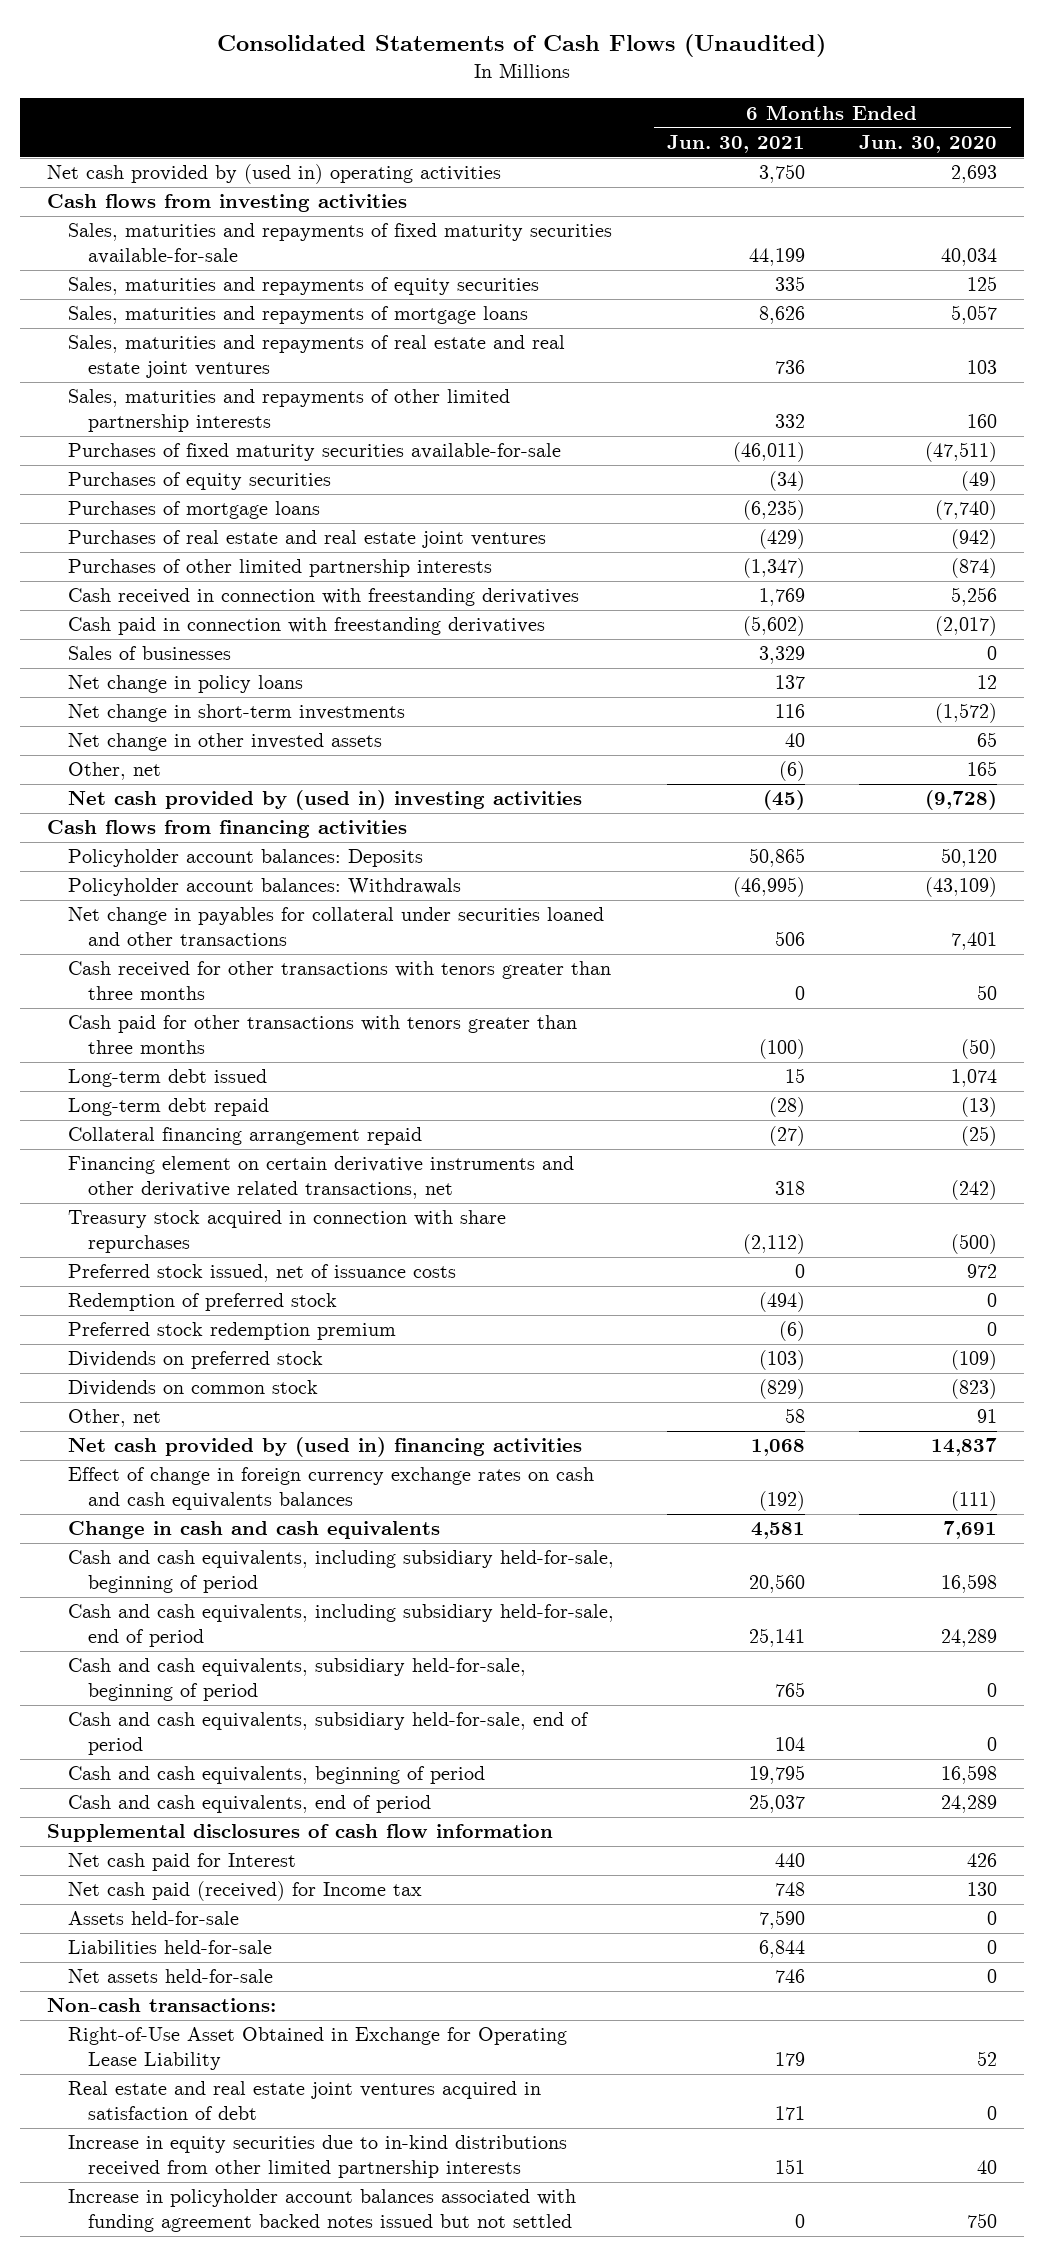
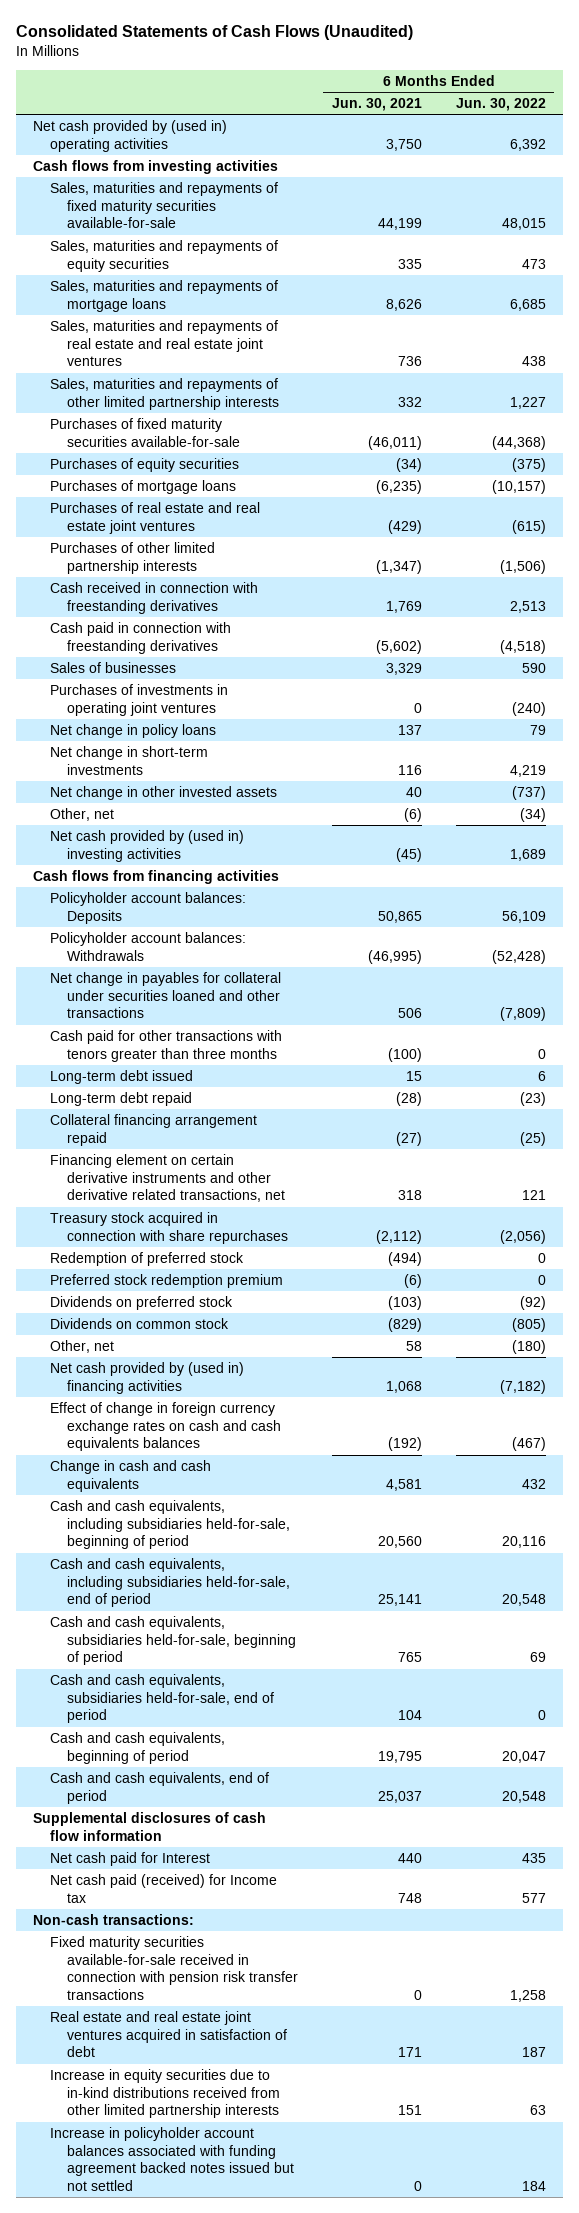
- | 6 Months Ended Jun. 30, 2021 | 6 Months Ended Jun. 30, 2020
+ | 6 Months Ended Jun. 30, 2021 | 6 Months Ended Jun. 30, 2022
+ Purchases of investments in operating joint ventures | 0 | (240)
- Cash received for other transactions with tenors greater than three months | 0 | 50
- Preferred stock issued, net of issuance costs | 0 | 972
- Cash and cash equivalents, including subsidiary held-for-sale, beginning of period | 20,560 | 16,598
- Cash and cash equivalents, including subsidiary held-for-sale, end of period | 25,141 | 24,289
- Cash and cash equivalents, subsidiary held-for-sale, beginning of period | 765 | 0
- Cash and cash equivalents, subsidiary held-for-sale, end of period | 104 | 0
+ Cash and cash equivalents, including subsidiaries held-for-sale, beginning of period | 20,560 | 20,116
+ Cash and cash equivalents, including subsidiaries held-for-sale, end of period | 25,141 | 20,548
+ Cash and cash equivalents, subsidiaries held-for-sale, beginning of period | 765 | 69
+ Cash and cash equivalents, subsidiaries held-for-sale, end of period | 104 | 0
- Assets held-for-sale | 7,590 | 0
- Liabilities held-for-sale | 6,844 | 0
- Net assets held-for-sale | 746 | 0
- Right-of-Use Asset Obtained in Exchange for Operating Lease Liability | 179 | 52
+ Fixed maturity securities available-for-sale received in connection with pension risk transfer transactions | 0 | 1,258

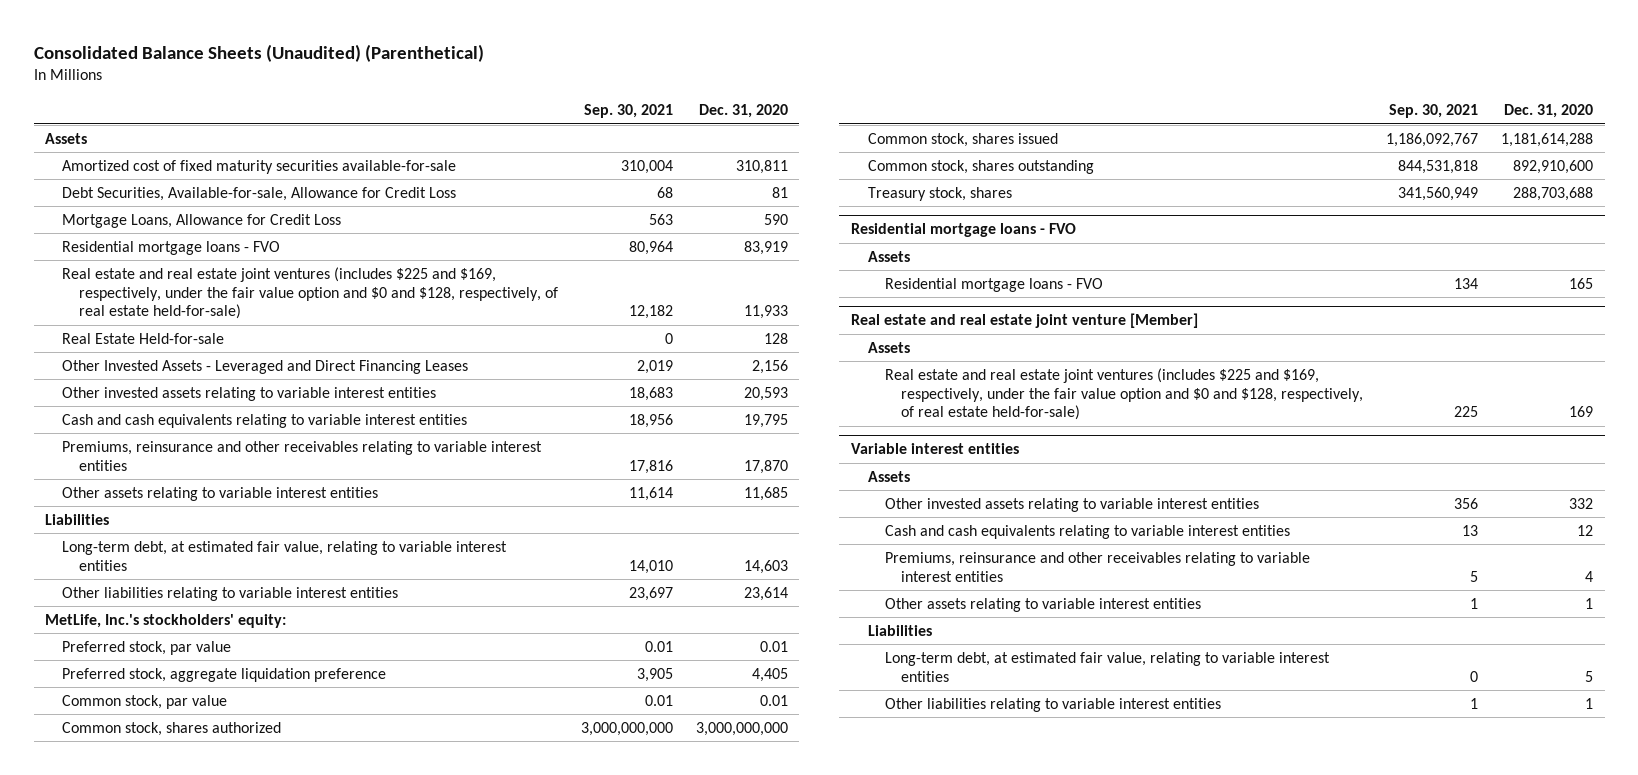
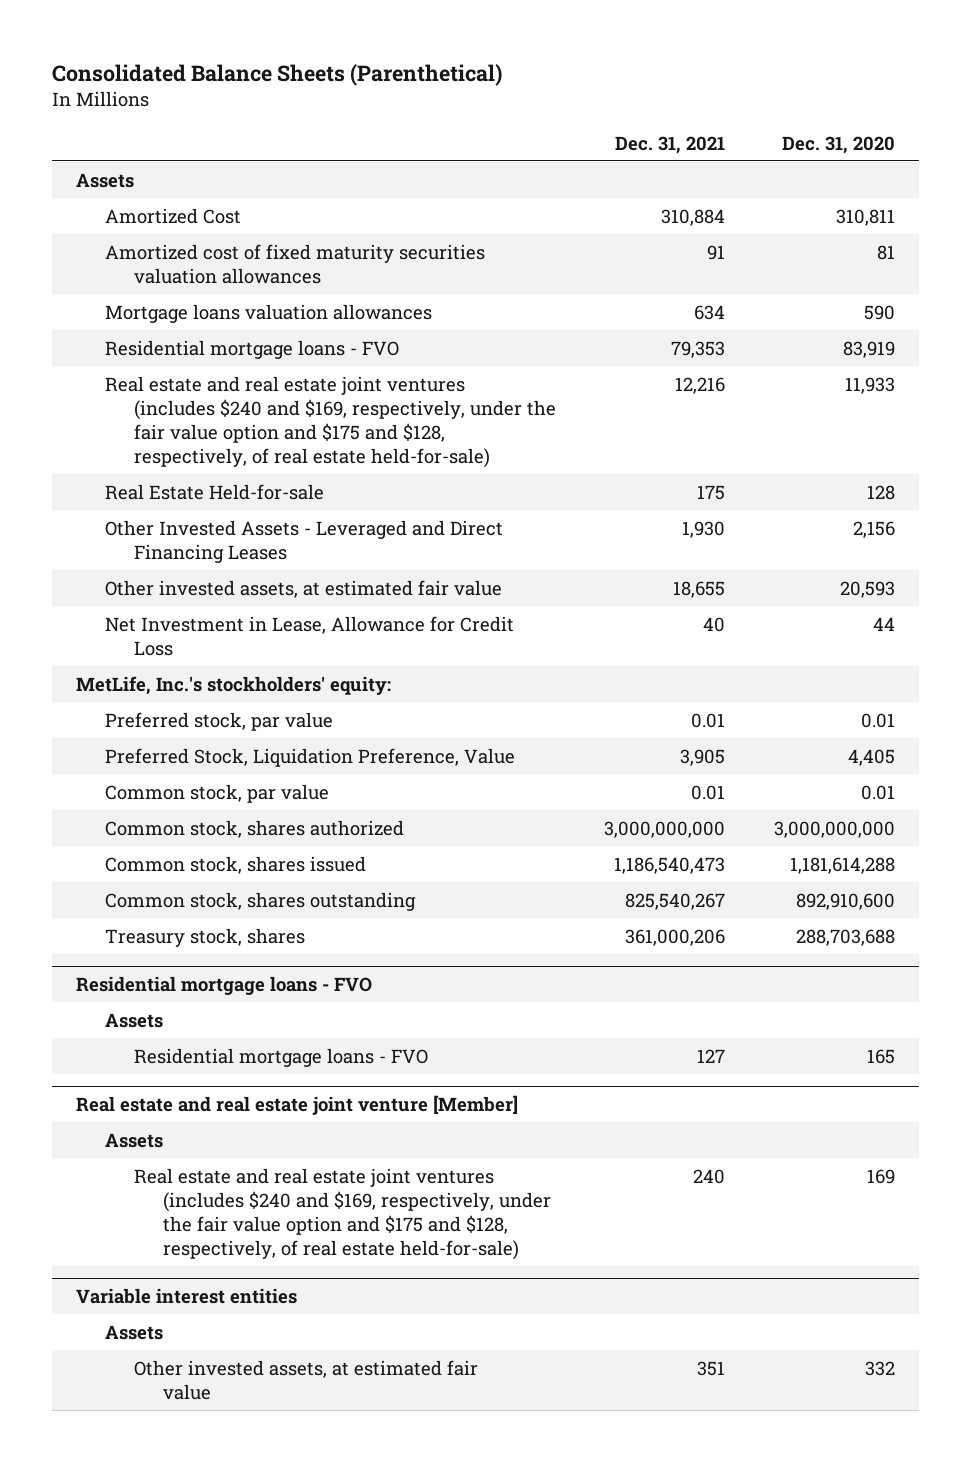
- Consolidated Balance Sheets (Unaudited) (Parenthetical)
+ Consolidated Balance Sheets (Parenthetical)
- | Sep. 30, 2021 | Dec. 31, 2020
+ | Dec. 31, 2021 | Dec. 31, 2020
- Amortized cost of fixed maturity securities available-for-sale | 310,004 | 310,811
- Debt Securities, Available-for-sale, Allowance for Credit Loss | 68 | 81
- Mortgage Loans, Allowance for Credit Loss | 563 | 590
+ Amortized Cost | 310,884 | 310,811
+ Amortized cost of fixed maturity securities valuation allowances | 91 | 81
+ Mortgage loans valuation allowances | 634 | 590
- Real estate and real estate joint ventures (includes $225 and $169, respectively, under the fair value option and $0 and $128, respectively, of real estate held-for-sale) | 12,182 | 11,933
+ Real estate and real estate joint ventures (includes $240 and $169, respectively, under the fair value option and $175 and $128, respectively, of real estate held-for-sale) | 12,216 | 11,933
- Other invested assets relating to variable interest entities | 18,683 | 20,593
- Cash and cash equivalents relating to variable interest entities | 18,956 | 19,795
- Premiums, reinsurance and other receivables relating to variable interest entities | 17,816 | 17,870
- Other assets relating to variable interest entities | 11,614 | 11,685
- Liabilities
- Long-term debt, at estimated fair value, relating to variable interest entities | 14,010 | 14,603
- Other liabilities relating to variable interest entities | 23,697 | 23,614
+ Other invested assets, at estimated fair value | 18,655 | 20,593
+ Net Investment in Lease, Allowance for Credit Loss | 40 | 44
- Preferred stock, aggregate liquidation preference | 3,905 | 4,405
+ Preferred Stock, Liquidation Preference, Value | 3,905 | 4,405
@ Real estate and real estate joint venture [Member]
- Real estate and real estate joint ventures (includes $225 and $169, respectively, under the fair value option and $0 and $128, respectively, of real estate held-for-sale) | 225 | 169
+ Real estate and real estate joint ventures (includes $240 and $169, respectively, under the fair value option and $175 and $128, respectively, of real estate held-for-sale) | 240 | 169
@ Variable interest entities
- Other invested assets relating to variable interest entities | 356 | 332
- Cash and cash equivalents relating to variable interest entities | 13 | 12
- Premiums, reinsurance and other receivables relating to variable interest entities | 5 | 4
- Other assets relating to variable interest entities | 1 | 1
- Liabilities
- Long-term debt, at estimated fair value, relating to variable interest entities | 0 | 5
- Other liabilities relating to variable interest entities | 1 | 1
+ Other invested assets, at estimated fair value | 351 | 332

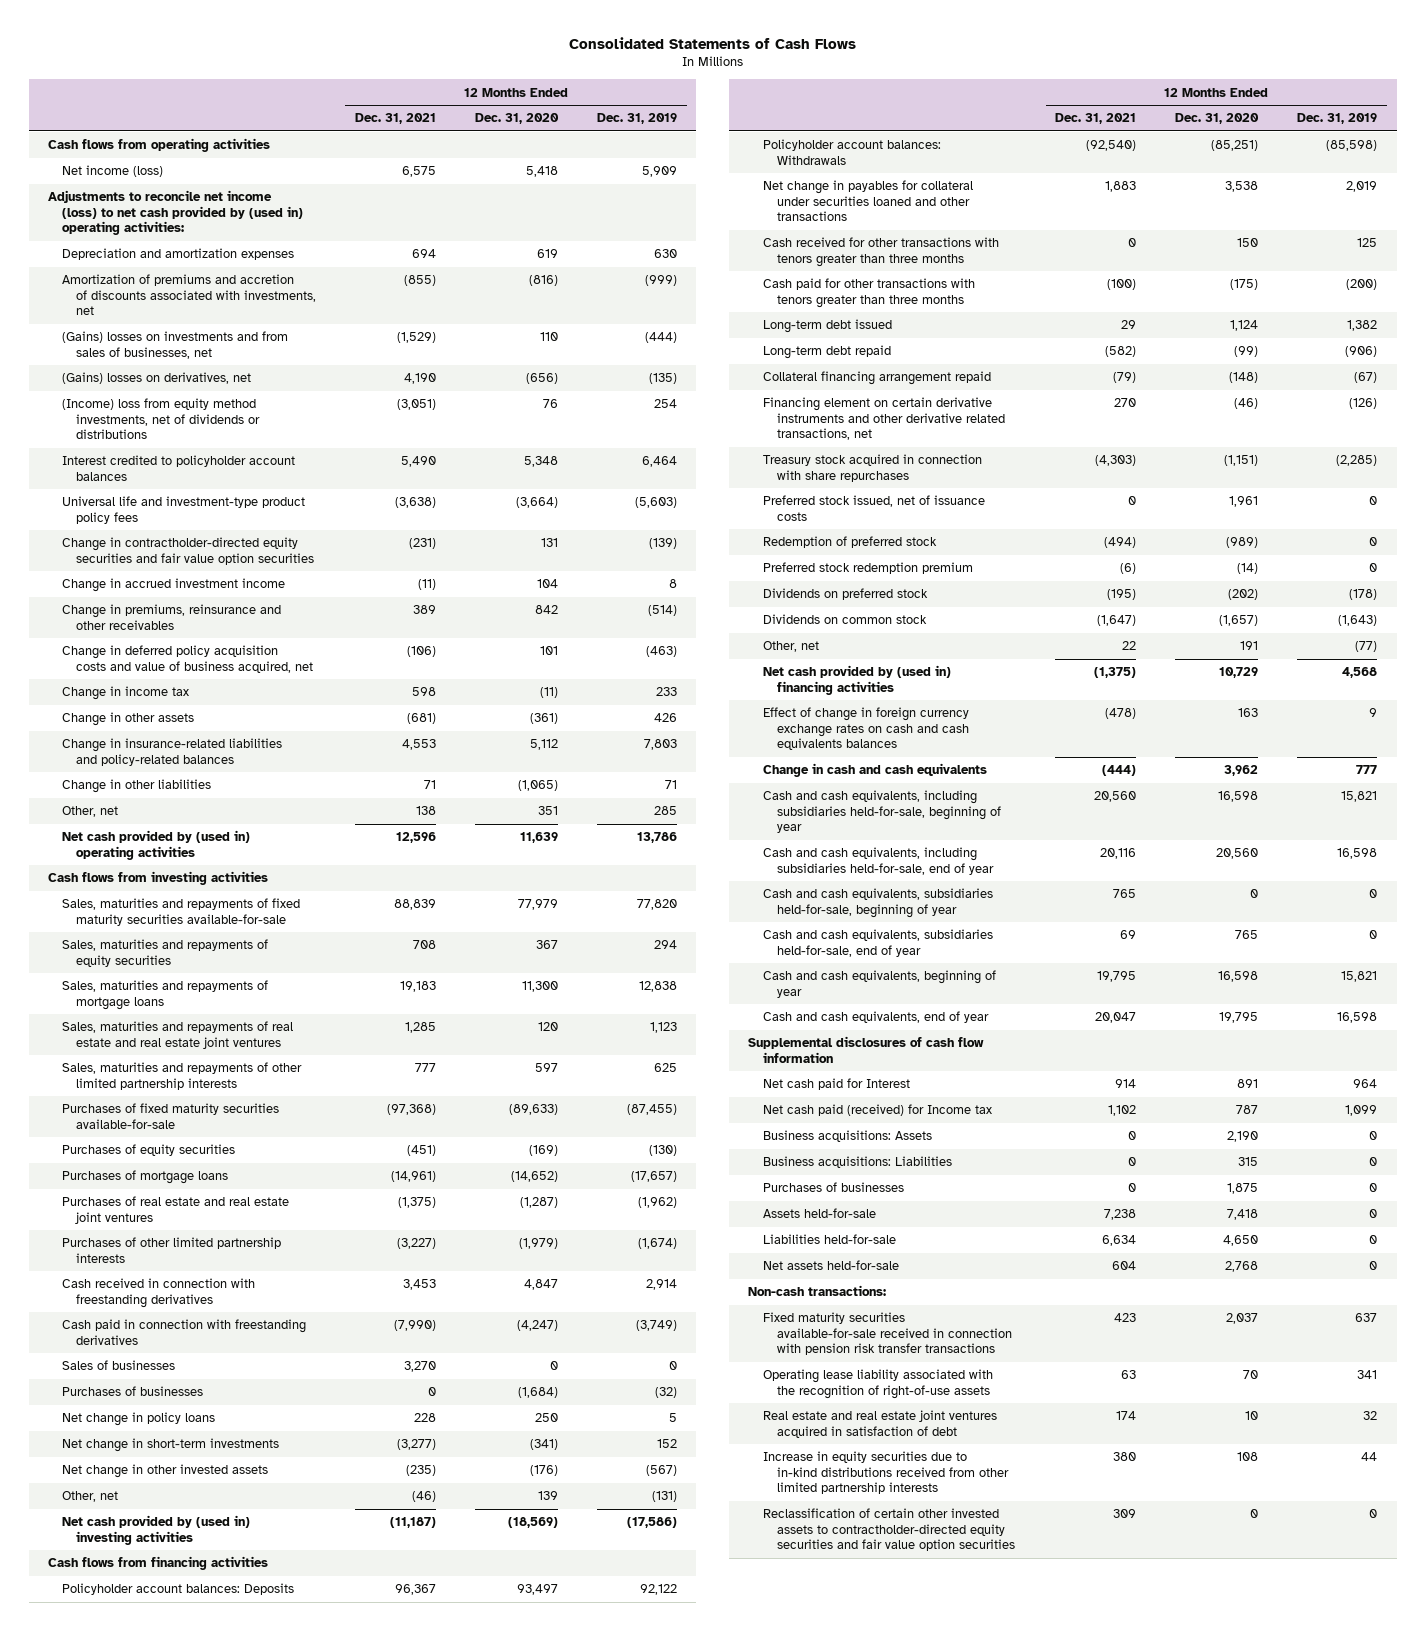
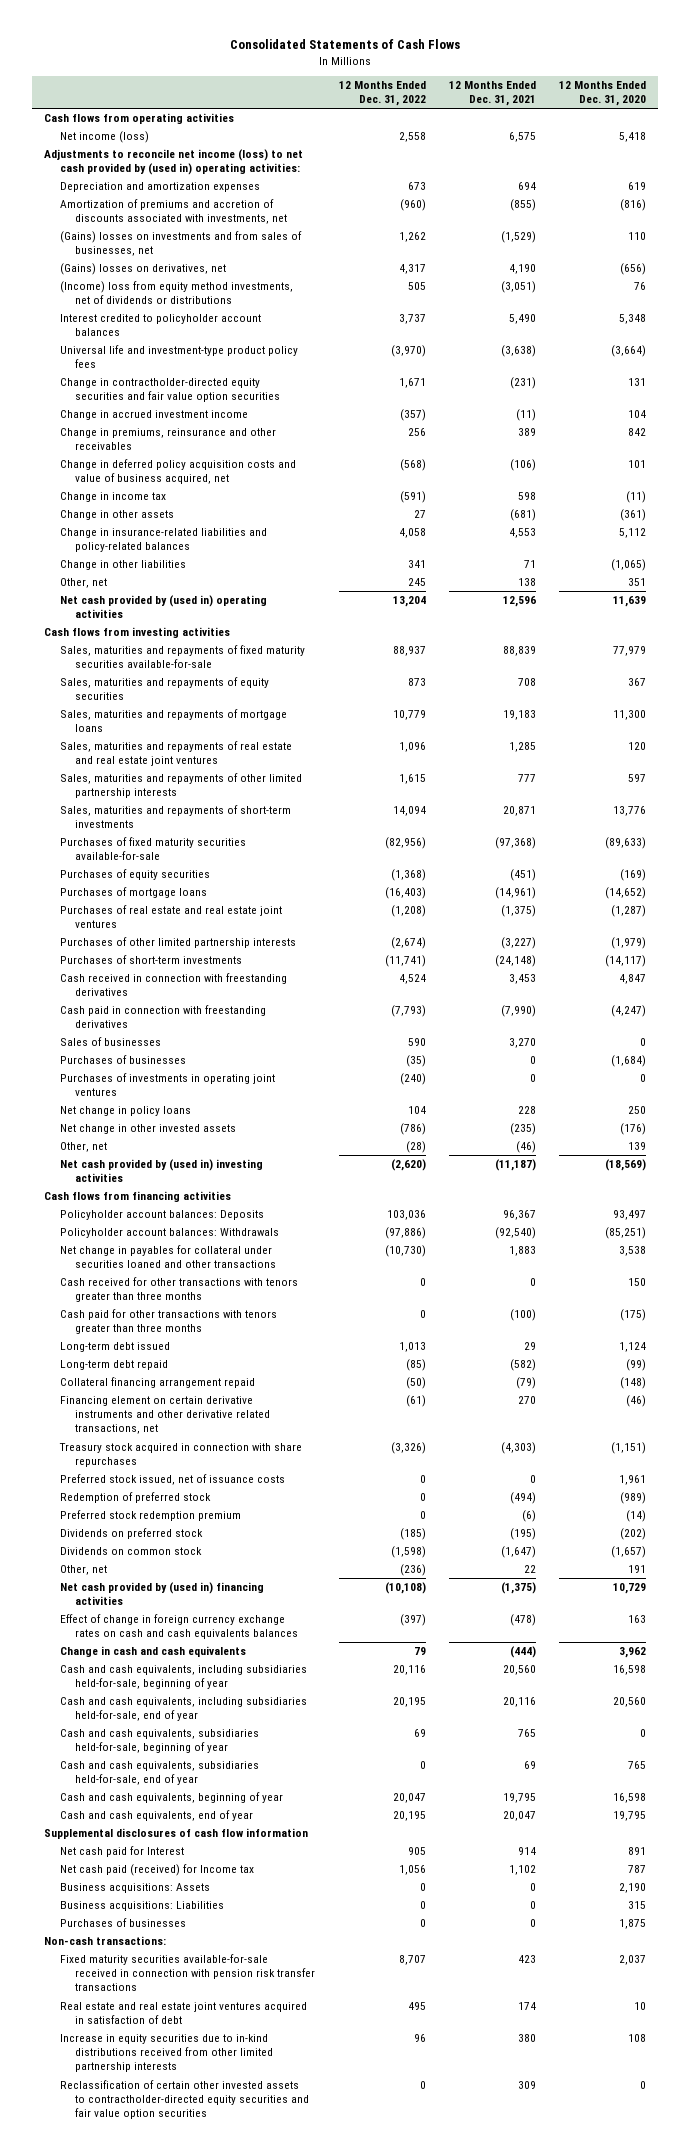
- | 12 Months Ended Dec. 31, 2021 | 12 Months Ended Dec. 31, 2020 | 12 Months Ended Dec. 31, 2019
+ | 12 Months Ended Dec. 31, 2022 | 12 Months Ended Dec. 31, 2021 | 12 Months Ended Dec. 31, 2020
+ Sales, maturities and repayments of short-term investments | 14,094 | 20,871 | 13,776
+ Purchases of short-term investments | (11,741) | (24,148) | (14,117)
+ Purchases of investments in operating joint ventures | (240) | 0 | 0
- Net change in short-term investments | (3,277) | (341) | 152
- Assets held-for-sale | 7,238 | 7,418 | 0
- Liabilities held-for-sale | 6,634 | 4,650 | 0
- Net assets held-for-sale | 604 | 2,768 | 0
- Operating lease liability associated with the recognition of right-of-use assets | 63 | 70 | 341

